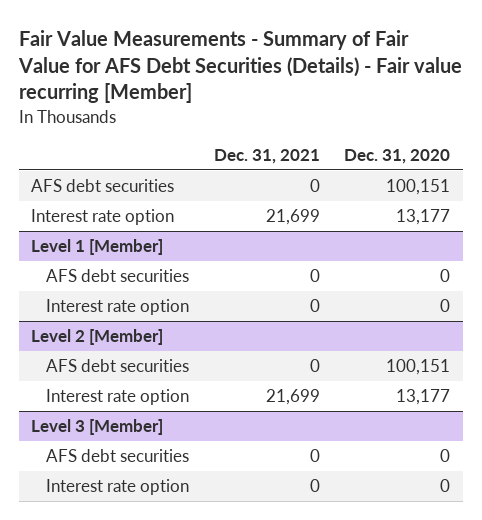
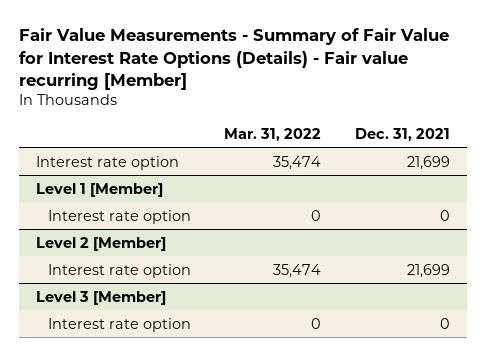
- Fair Value Measurements - Summary of Fair Value for AFS Debt Securities (Details) - Fair value recurring [Member]
+ Fair Value Measurements - Summary of Fair Value for Interest Rate Options (Details) - Fair value recurring [Member]
- | Dec. 31, 2021 | Dec. 31, 2020
+ | Mar. 31, 2022 | Dec. 31, 2021
- AFS debt securities | 0 | 100,151
@ Level 1 [Member]
- AFS debt securities | 0 | 0
@ Level 2 [Member]
- AFS debt securities | 0 | 100,151
@ Level 3 [Member]
- AFS debt securities | 0 | 0

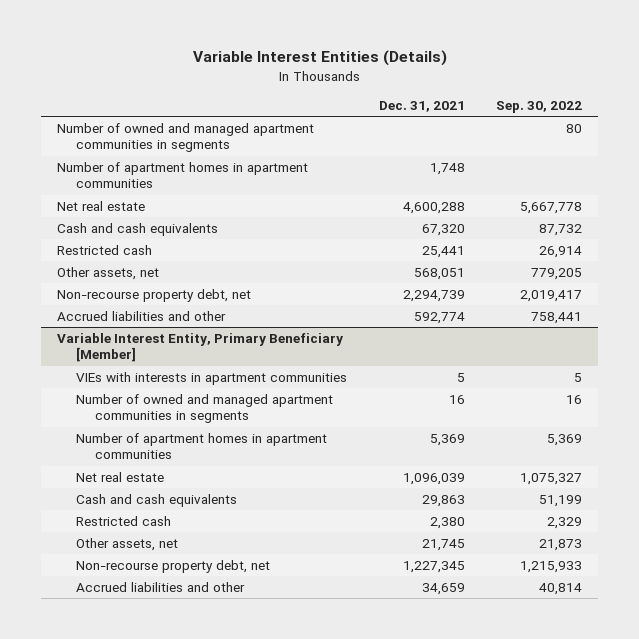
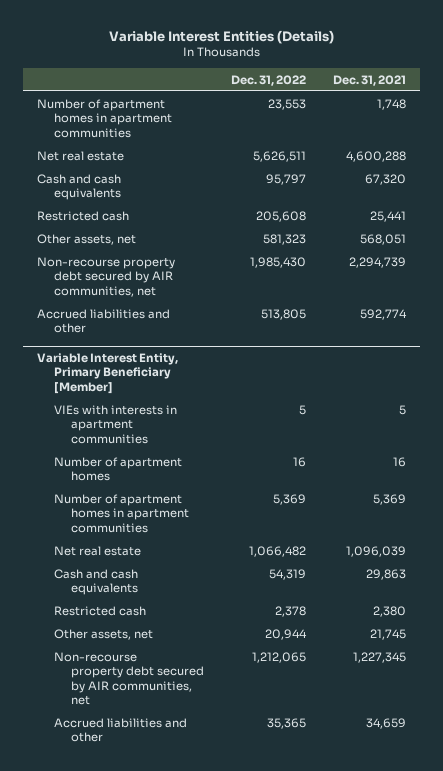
- | Dec. 31, 2021 | Sep. 30, 2022
+ | Dec. 31, 2022 | Dec. 31, 2021
- Number of owned and managed apartment communities in segments | | 80
- Non-recourse property debt, net | 2,294,739 | 2,019,417
+ Non-recourse property debt secured by AIR communities, net | 1,985,430 | 2,294,739
@ Variable Interest Entity, Primary Beneficiary [Member]
- Number of owned and managed apartment communities in segments | 16 | 16
+ Number of apartment homes | 16 | 16
- Non-recourse property debt, net | 1,227,345 | 1,215,933
+ Non-recourse property debt secured by AIR communities, net | 1,212,065 | 1,227,345

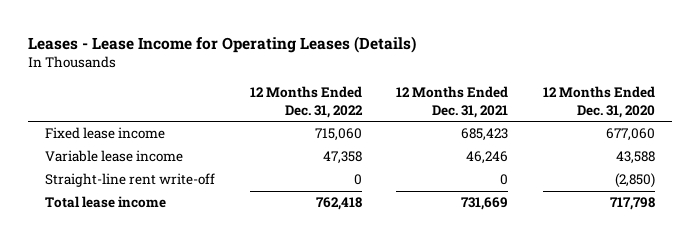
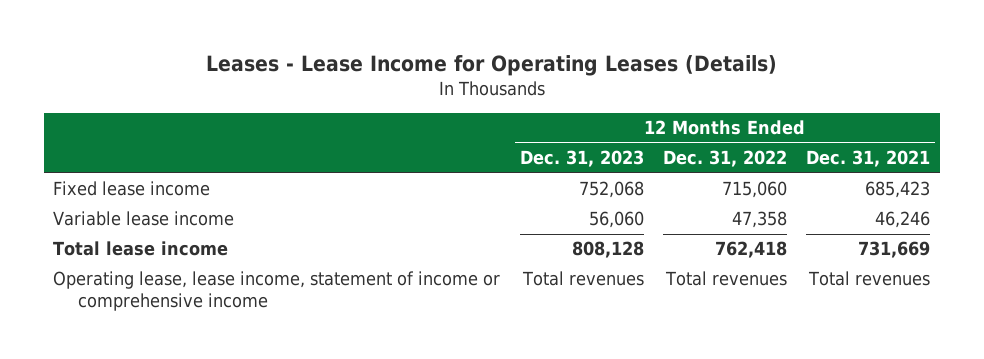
- | 12 Months Ended Dec. 31, 2022 | 12 Months Ended Dec. 31, 2021 | 12 Months Ended Dec. 31, 2020
+ | 12 Months Ended Dec. 31, 2023 | 12 Months Ended Dec. 31, 2022 | 12 Months Ended Dec. 31, 2021
- Straight-line rent write-off | 0 | 0 | (2,850)
+ Operating lease, lease income, statement of income or comprehensive income | Total revenues | Total revenues | Total revenues

